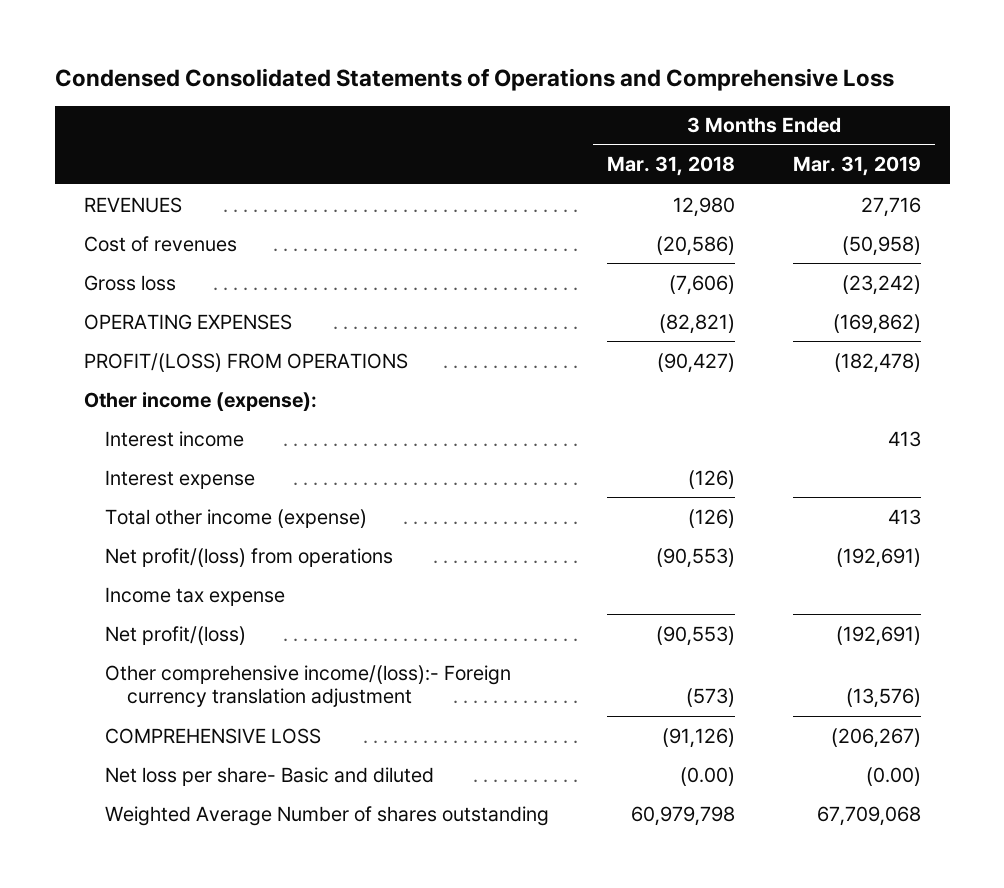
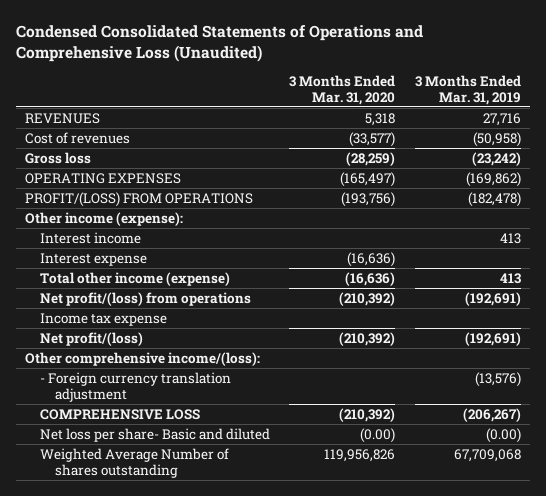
- Condensed Consolidated Statements of Operations and Comprehensive Loss
+ Condensed Consolidated Statements of Operations and Comprehensive Loss (Unaudited)
- | 3 Months Ended Mar. 31, 2018 | 3 Months Ended Mar. 31, 2019
+ | 3 Months Ended Mar. 31, 2020 | 3 Months Ended Mar. 31, 2019
- Other comprehensive income/(loss):- Foreign currency translation adjustment | (573) | (13,576)
+ Other comprehensive income/(loss):
+ - Foreign currency translation adjustment | | (13,576)

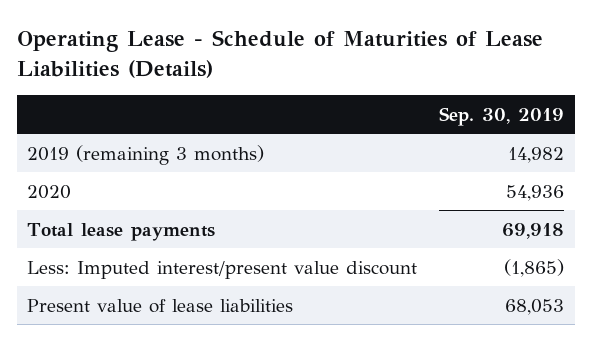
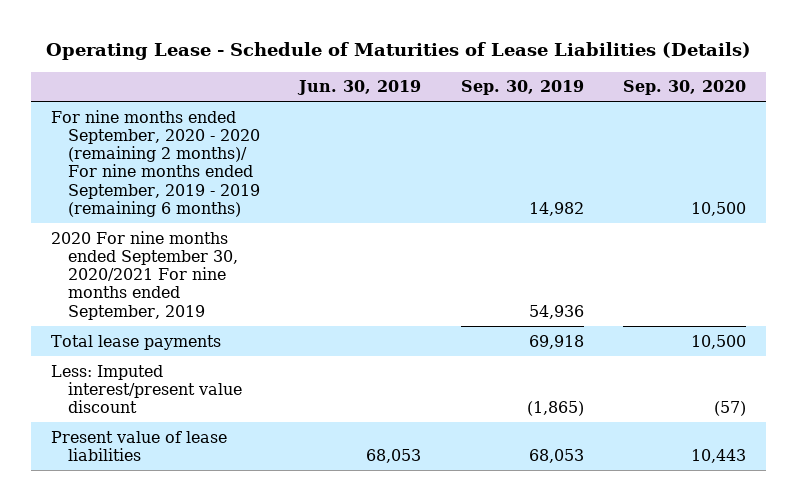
- | Sep. 30, 2019
+ | Jun. 30, 2019 | Sep. 30, 2019 | Sep. 30, 2020
- 2019 (remaining 3 months) | 14,982
- 2020 | 54,936
+ For nine months ended September, 2020 - 2020 (remaining 2 months)/ For nine months ended September, 2019 - 2019 (remaining 6 months) | | 14,982 | 10,500
+ 2020 For nine months ended September 30, 2020/2021 For nine months ended September, 2019 | | 54,936 |

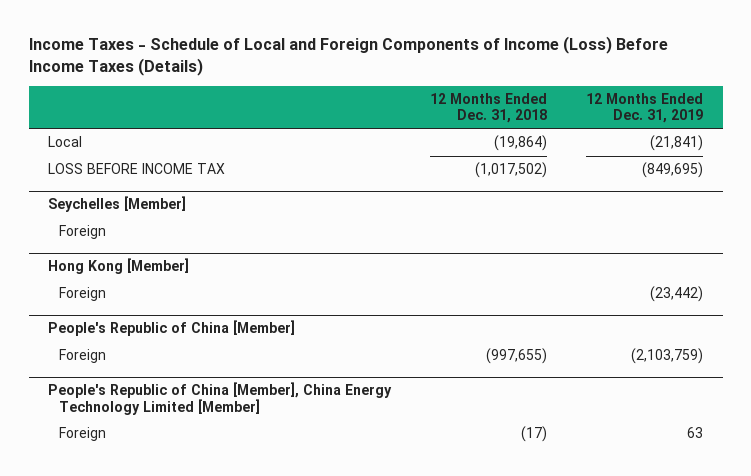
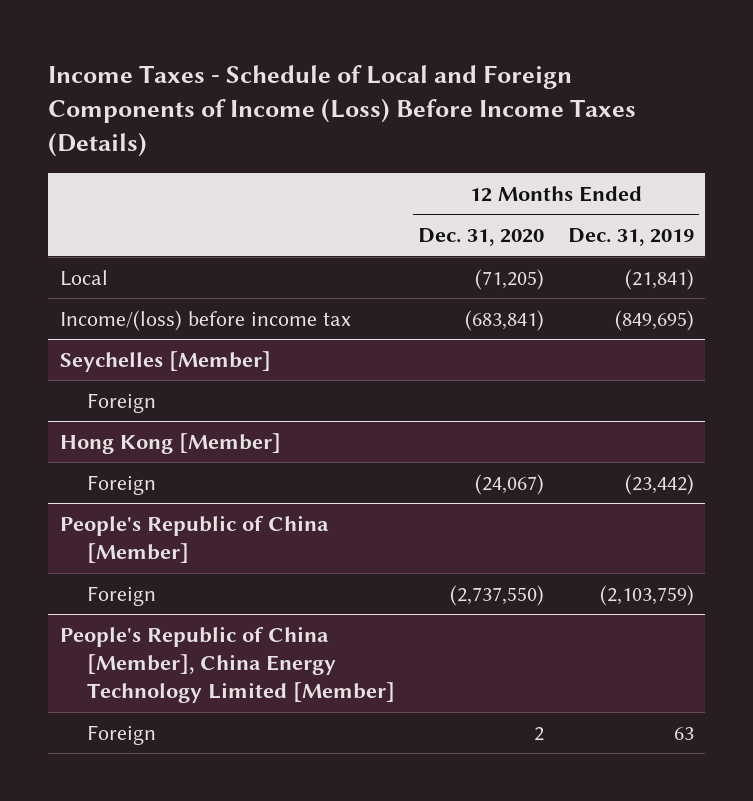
- | 12 Months Ended Dec. 31, 2018 | 12 Months Ended Dec. 31, 2019
+ | 12 Months Ended Dec. 31, 2020 | 12 Months Ended Dec. 31, 2019
- LOSS BEFORE INCOME TAX | (1,017,502) | (849,695)
+ Income/(loss) before income tax | (683,841) | (849,695)

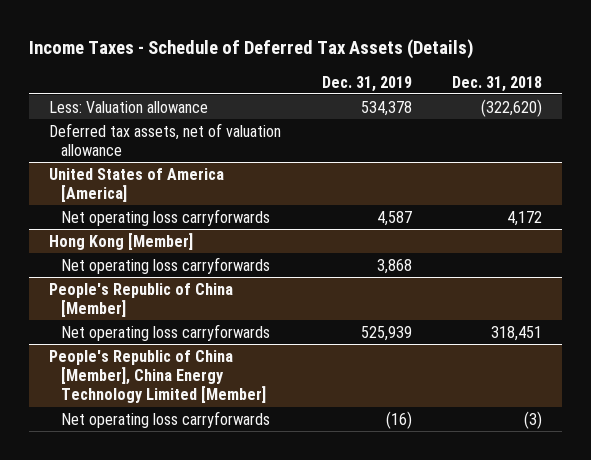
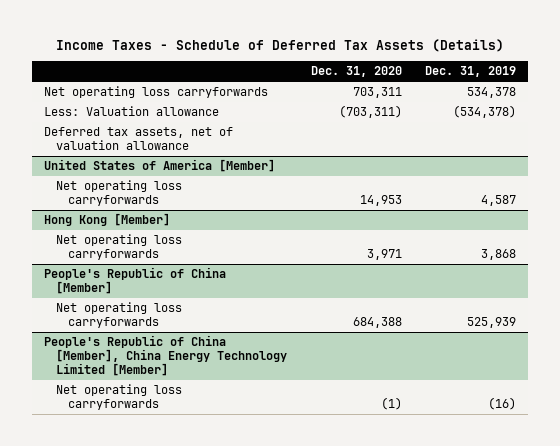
- | Dec. 31, 2019 | Dec. 31, 2018
+ | Dec. 31, 2020 | Dec. 31, 2019
- Less: Valuation allowance | 534,378 | (322,620)
+ Net operating loss carryforwards | 703,311 | 534,378
+ Less: Valuation allowance | (703,311) | (534,378)
- United States of America [America]
+ United States of America [Member]

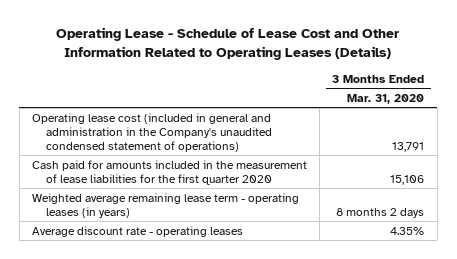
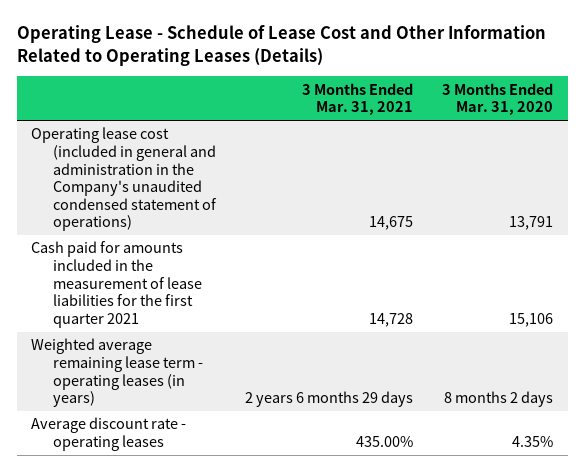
- | 3 Months Ended Mar. 31, 2020
+ | 3 Months Ended Mar. 31, 2021 | 3 Months Ended Mar. 31, 2020
- Cash paid for amounts included in the measurement of lease liabilities for the first quarter 2020 | 15,106
+ Cash paid for amounts included in the measurement of lease liabilities for the first quarter 2021 | 14,728 | 15,106

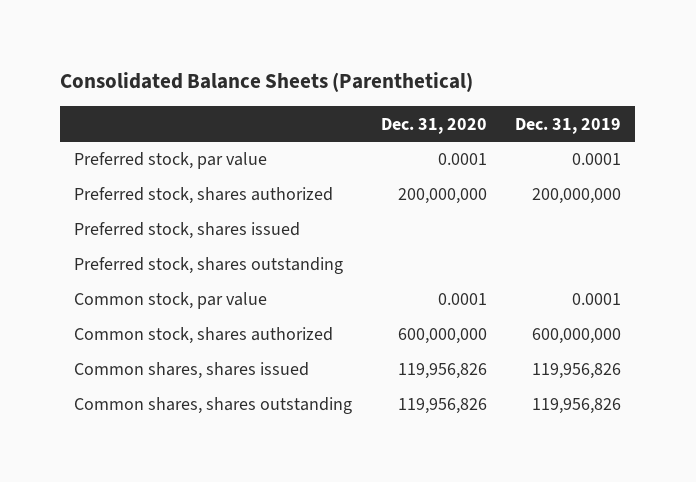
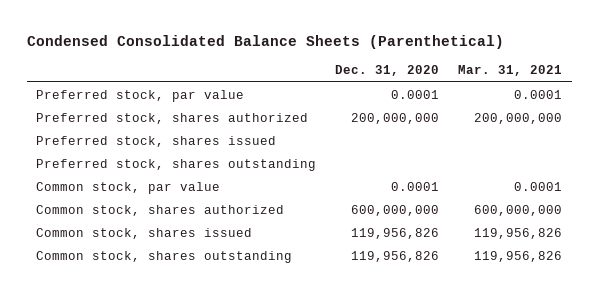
- Consolidated Balance Sheets (Parenthetical)
+ Condensed Consolidated Balance Sheets (Parenthetical)
- | Dec. 31, 2020 | Dec. 31, 2019
+ | Dec. 31, 2020 | Mar. 31, 2021
- Common shares, shares issued | 119,956,826 | 119,956,826
- Common shares, shares outstanding | 119,956,826 | 119,956,826
+ Common stock, shares issued | 119,956,826 | 119,956,826
+ Common stock, shares outstanding | 119,956,826 | 119,956,826

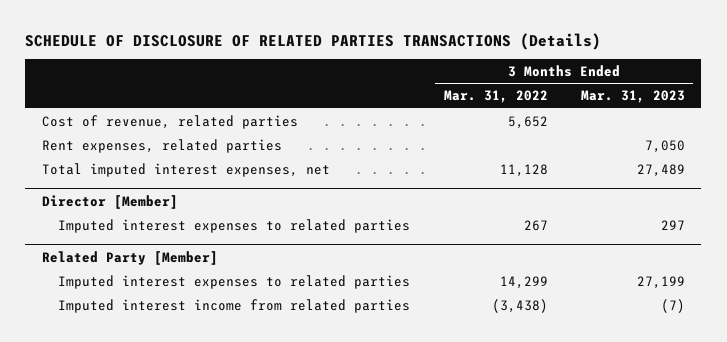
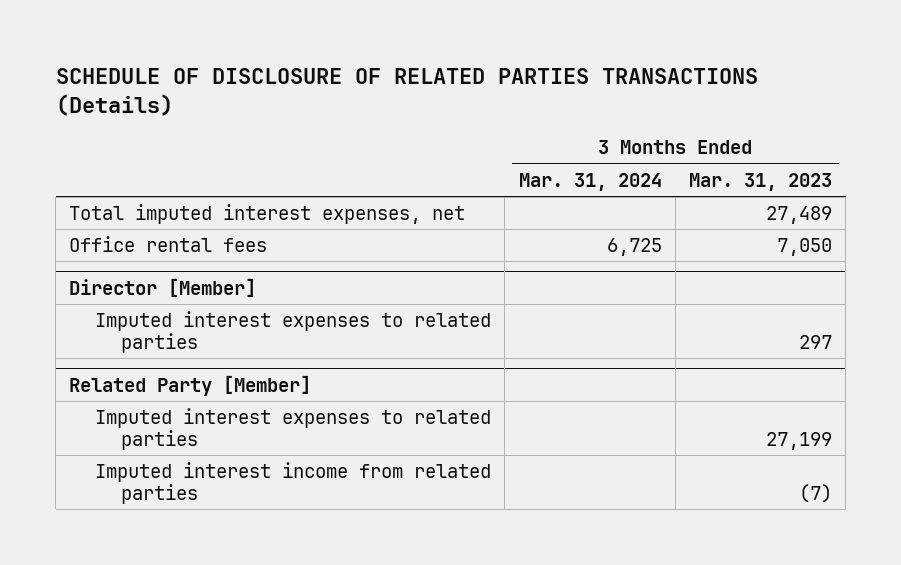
- | 3 Months Ended Mar. 31, 2022 | 3 Months Ended Mar. 31, 2023
+ | 3 Months Ended Mar. 31, 2024 | 3 Months Ended Mar. 31, 2023
- Cost of revenue, related parties | 5,652 |
- Rent expenses, related parties | | 7,050
+ Office rental fees | 6,725 | 7,050

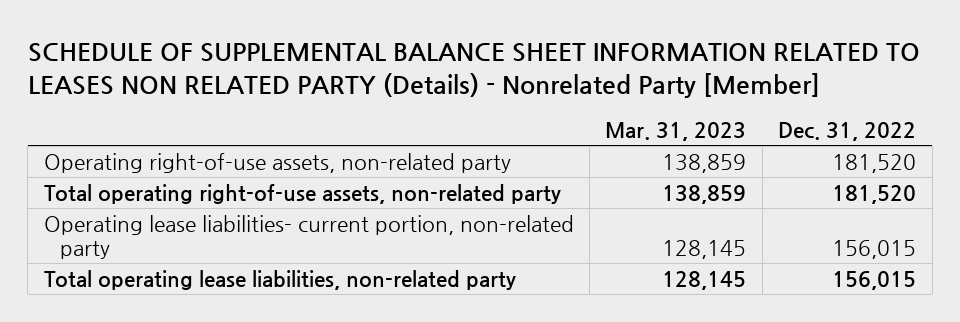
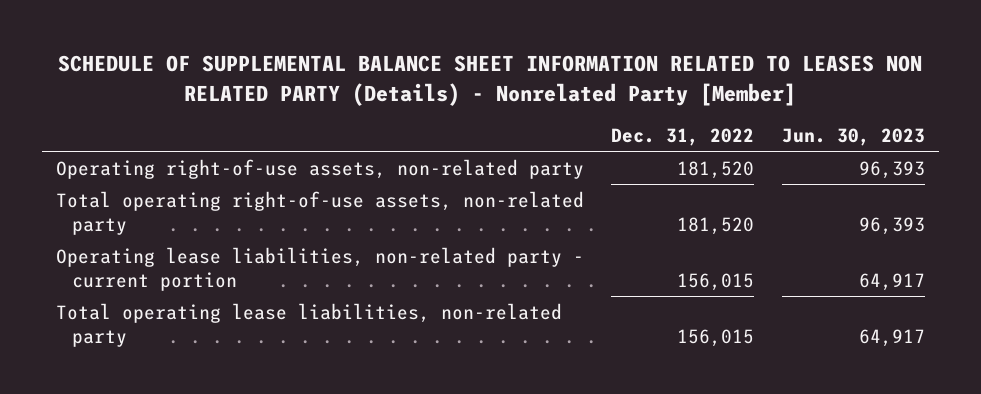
- | Mar. 31, 2023 | Dec. 31, 2022
+ | Dec. 31, 2022 | Jun. 30, 2023
- Operating lease liabilities- current portion, non-related party | 128,145 | 156,015
+ Operating lease liabilities, non-related party - current portion | 156,015 | 64,917

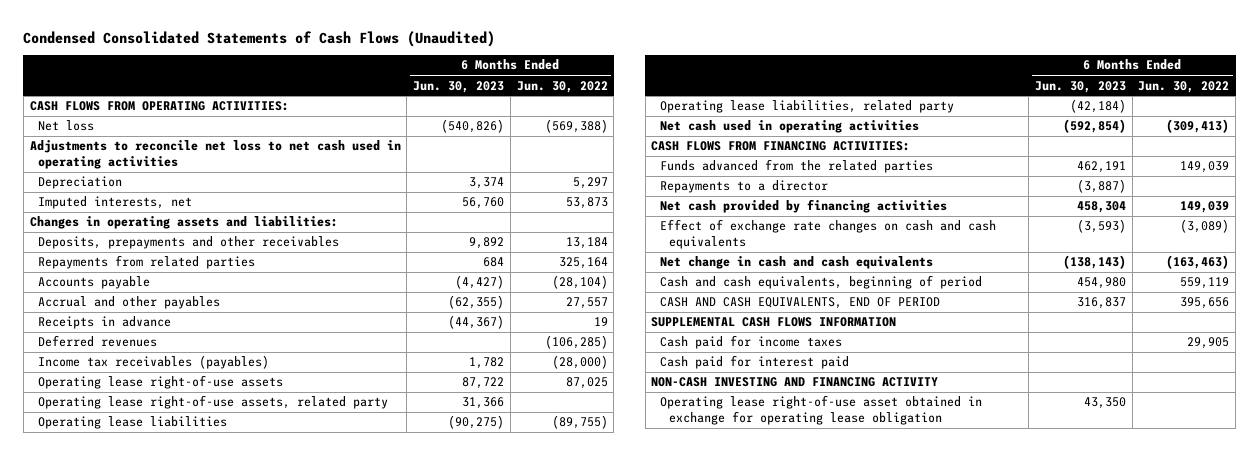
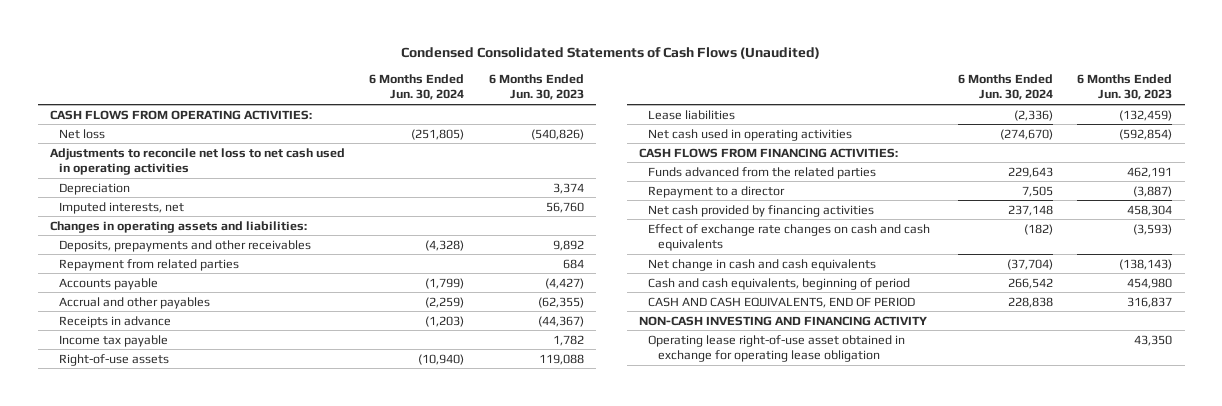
- | 6 Months Ended Jun. 30, 2023 | 6 Months Ended Jun. 30, 2022
+ | 6 Months Ended Jun. 30, 2024 | 6 Months Ended Jun. 30, 2023
- Repayments from related parties | 684 | 325,164
+ Repayment from related parties | | 684
- Deferred revenues | | (106,285)
- Income tax receivables (payables) | 1,782 | (28,000)
- Operating lease right-of-use assets | 87,722 | 87,025
- Operating lease right-of-use assets, related party | 31,366 |
- Operating lease liabilities | (90,275) | (89,755)
- Operating lease liabilities, related party | (42,184) |
+ Income tax payable | | 1,782
+ Right-of-use assets | (10,940) | 119,088
+ Lease liabilities | (2,336) | (132,459)
- Repayments to a director | (3,887) |
+ Repayment to a director | 7,505 | (3,887)
- SUPPLEMENTAL CASH FLOWS INFORMATION
- Cash paid for income taxes | | 29,905
- Cash paid for interest paid

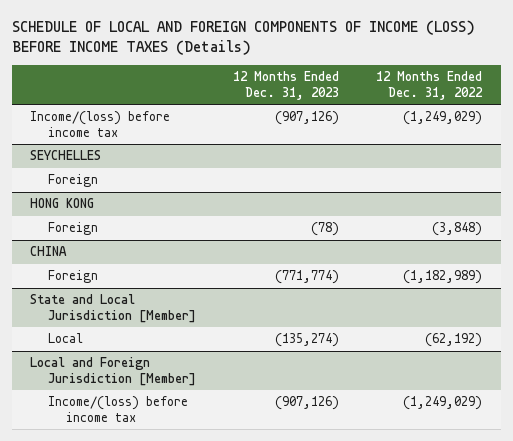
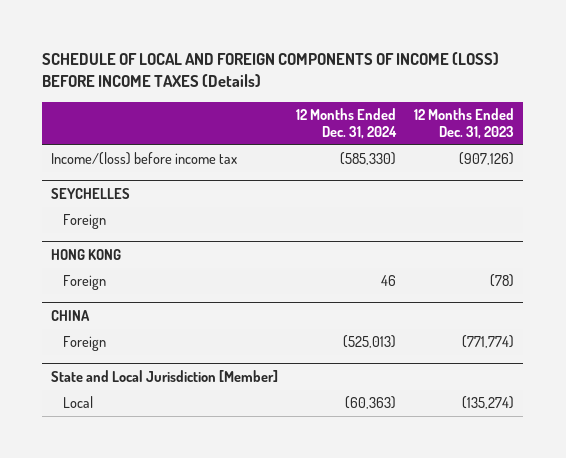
- | 12 Months Ended Dec. 31, 2023 | 12 Months Ended Dec. 31, 2022
+ | 12 Months Ended Dec. 31, 2024 | 12 Months Ended Dec. 31, 2023
- Local and Foreign Jurisdiction [Member]
- Income/(loss) before income tax | (907,126) | (1,249,029)

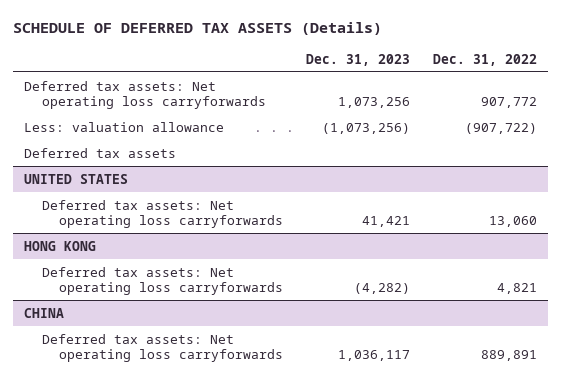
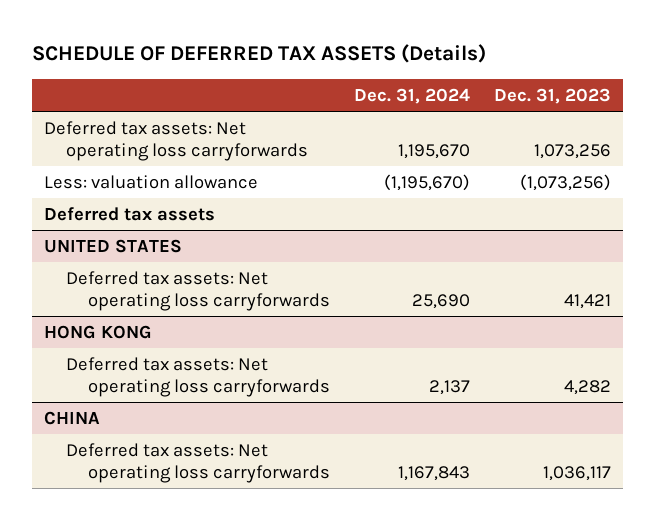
- | Dec. 31, 2023 | Dec. 31, 2022
+ | Dec. 31, 2024 | Dec. 31, 2023
@ HONG KONG
- Deferred tax assets: Net operating loss carryforwards | (4,282) | 4,821
+ Deferred tax assets: Net operating loss carryforwards | 2,137 | 4,282

